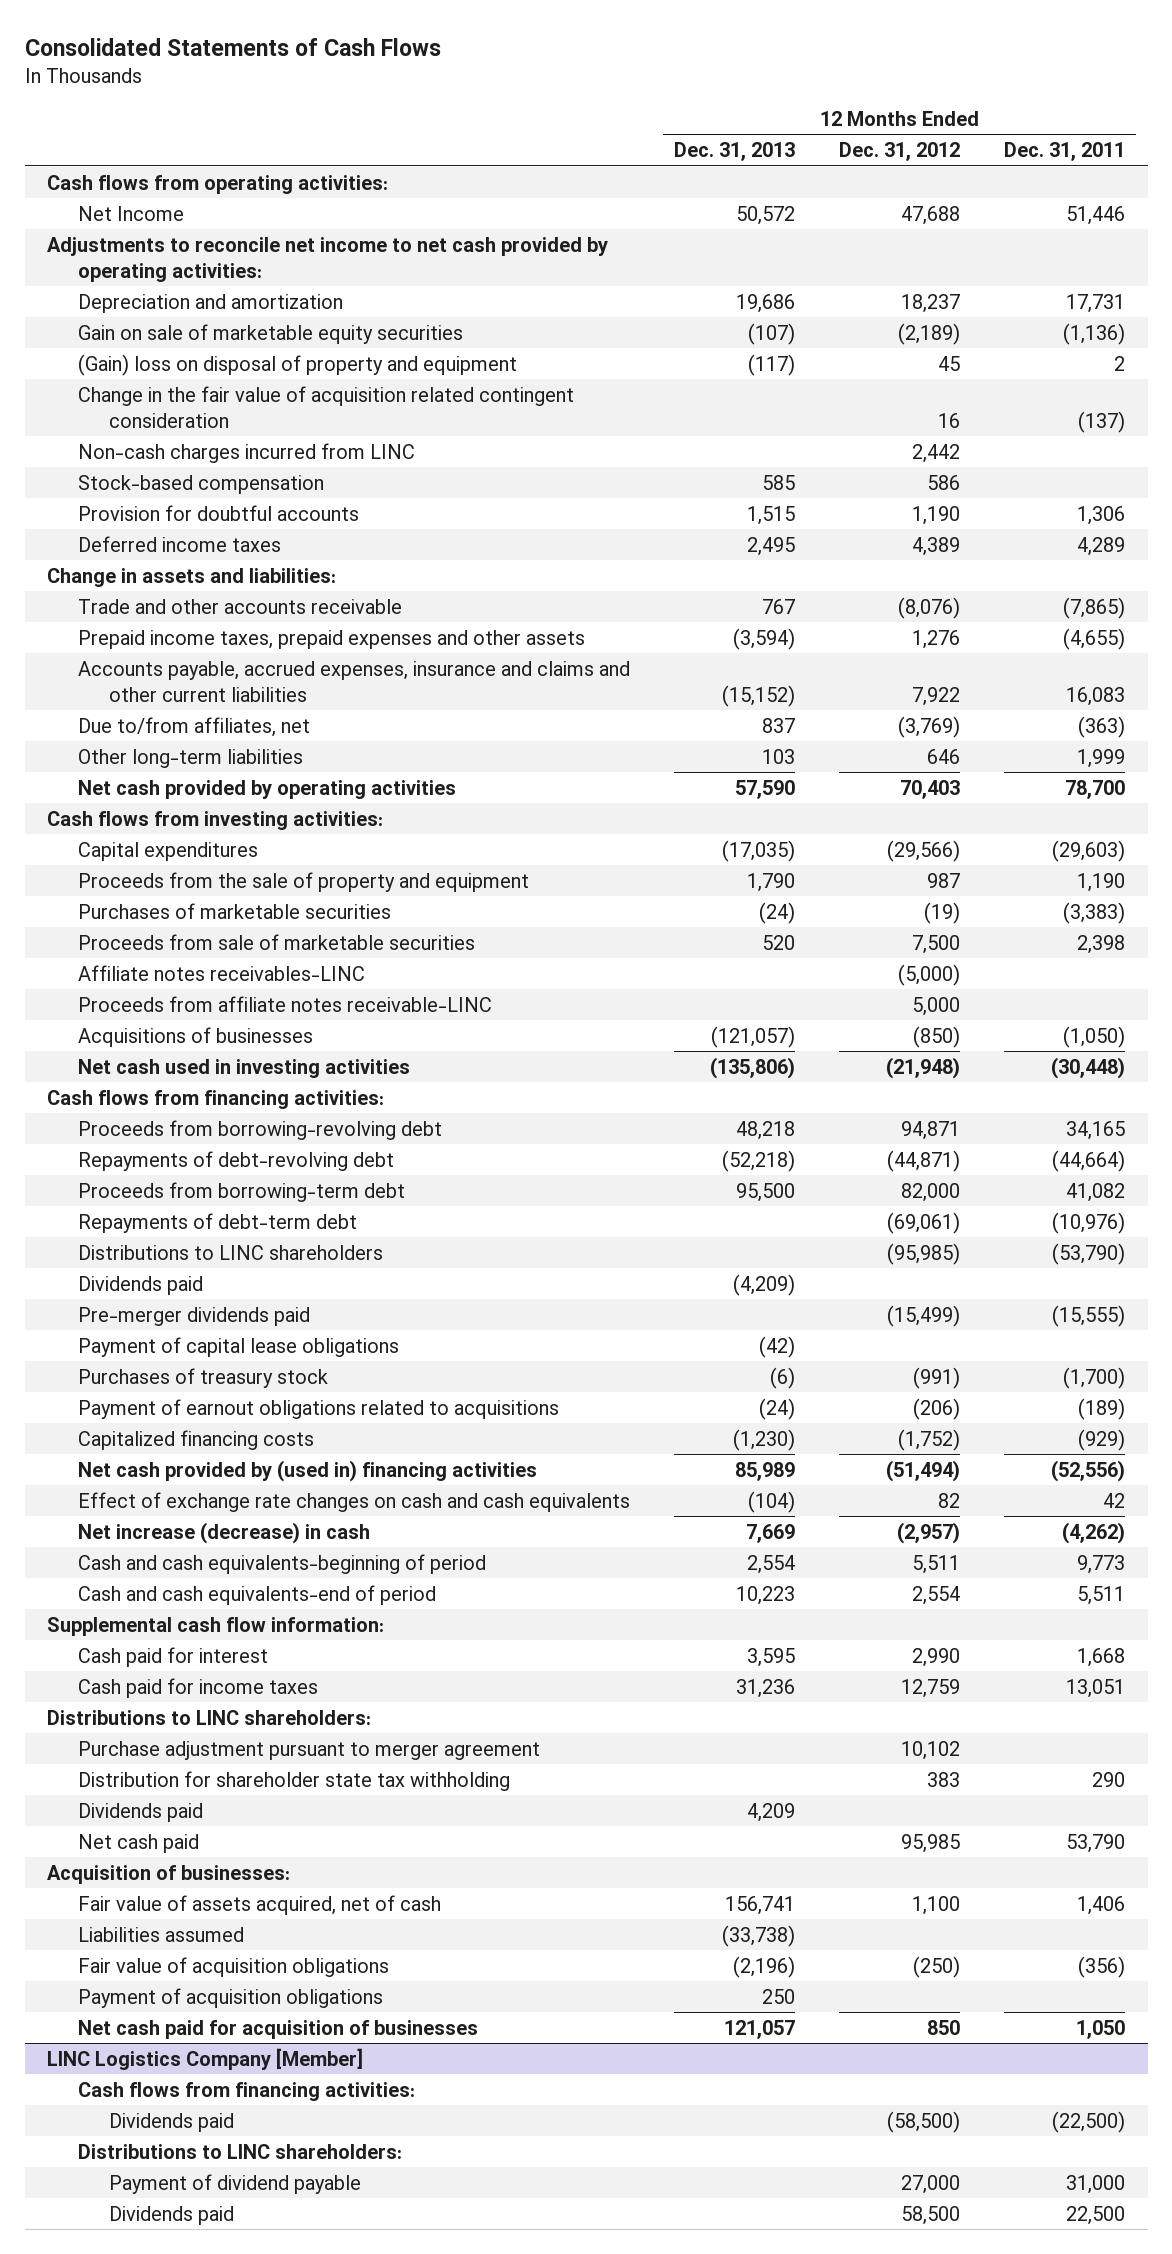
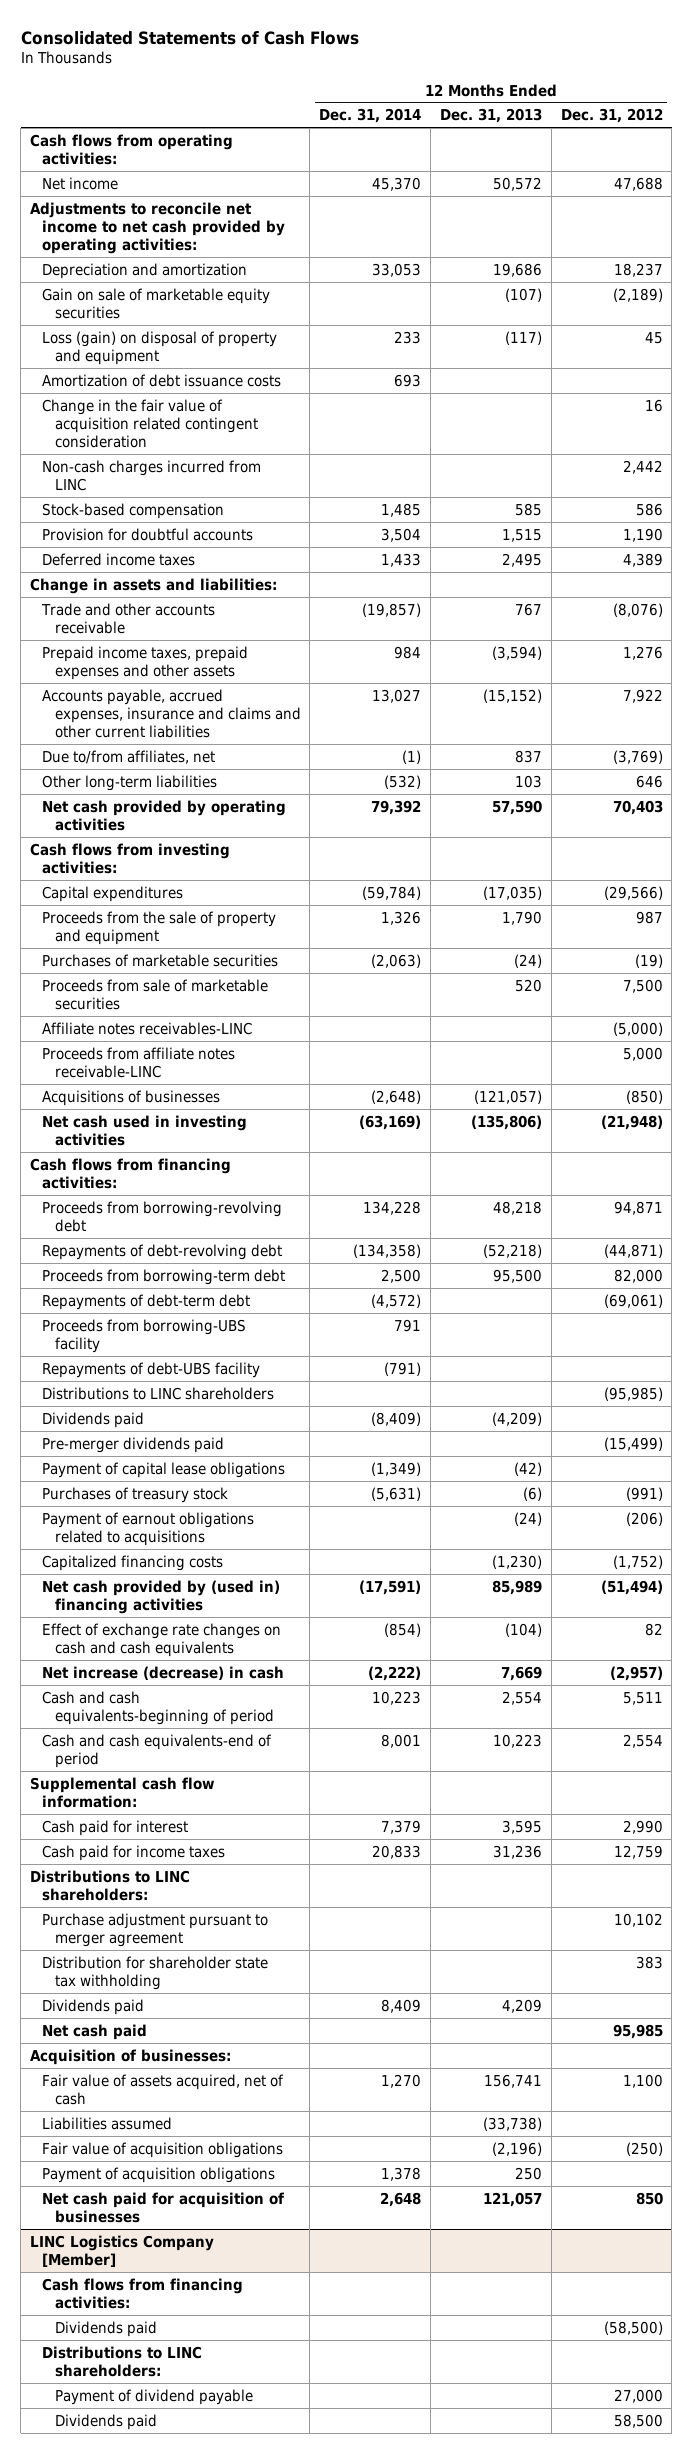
- | 12 Months Ended Dec. 31, 2013 | 12 Months Ended Dec. 31, 2012 | 12 Months Ended Dec. 31, 2011
+ | 12 Months Ended Dec. 31, 2014 | 12 Months Ended Dec. 31, 2013 | 12 Months Ended Dec. 31, 2012
- Net Income | 50,572 | 47,688 | 51,446
+ Net income | 45,370 | 50,572 | 47,688
- (Gain) loss on disposal of property and equipment | (117) | 45 | 2
+ Loss (gain) on disposal of property and equipment | 233 | (117) | 45
+ Amortization of debt issuance costs | 693 | |
+ Proceeds from borrowing-UBS facility | 791 | |
+ Repayments of debt-UBS facility | (791) | |

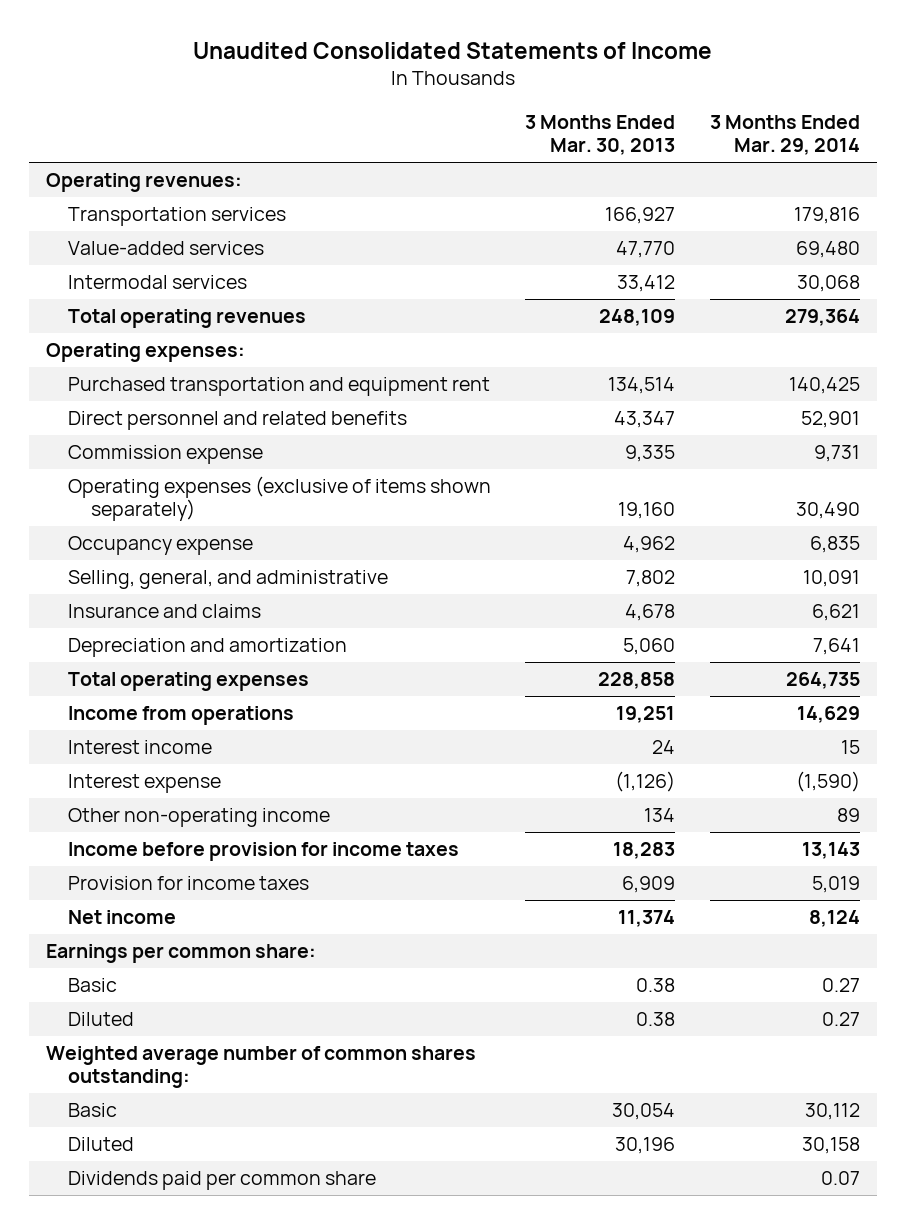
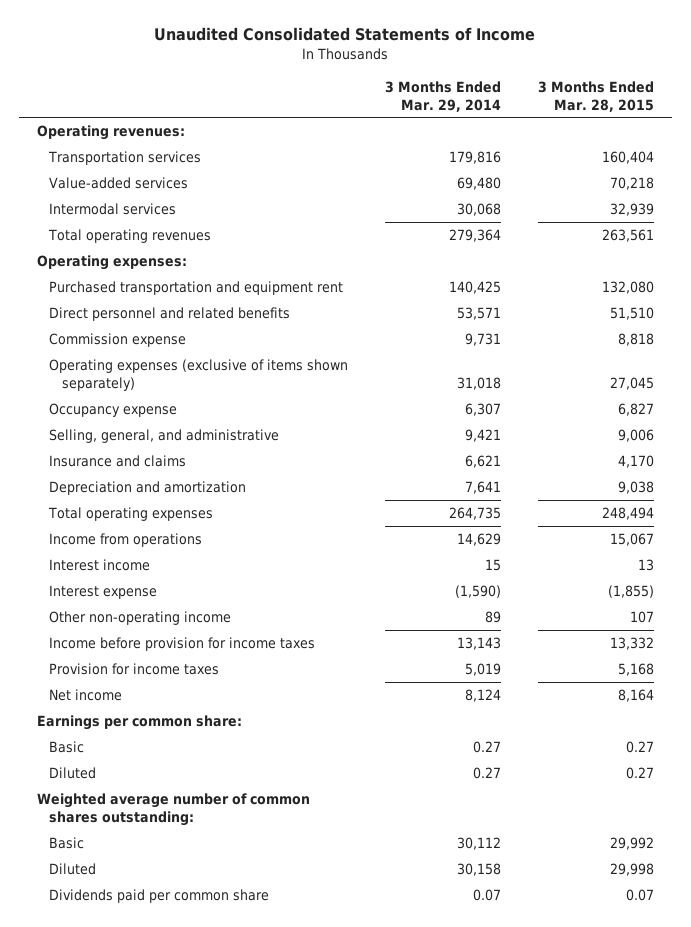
- | 3 Months Ended Mar. 30, 2013 | 3 Months Ended Mar. 29, 2014
+ | 3 Months Ended Mar. 29, 2014 | 3 Months Ended Mar. 28, 2015
- Direct personnel and related benefits | 43,347 | 52,901
+ Direct personnel and related benefits | 53,571 | 51,510
- Operating expenses (exclusive of items shown separately) | 19,160 | 30,490
- Occupancy expense | 4,962 | 6,835
- Selling, general, and administrative | 7,802 | 10,091
+ Operating expenses (exclusive of items shown separately) | 31,018 | 27,045
+ Occupancy expense | 6,307 | 6,827
+ Selling, general, and administrative | 9,421 | 9,006

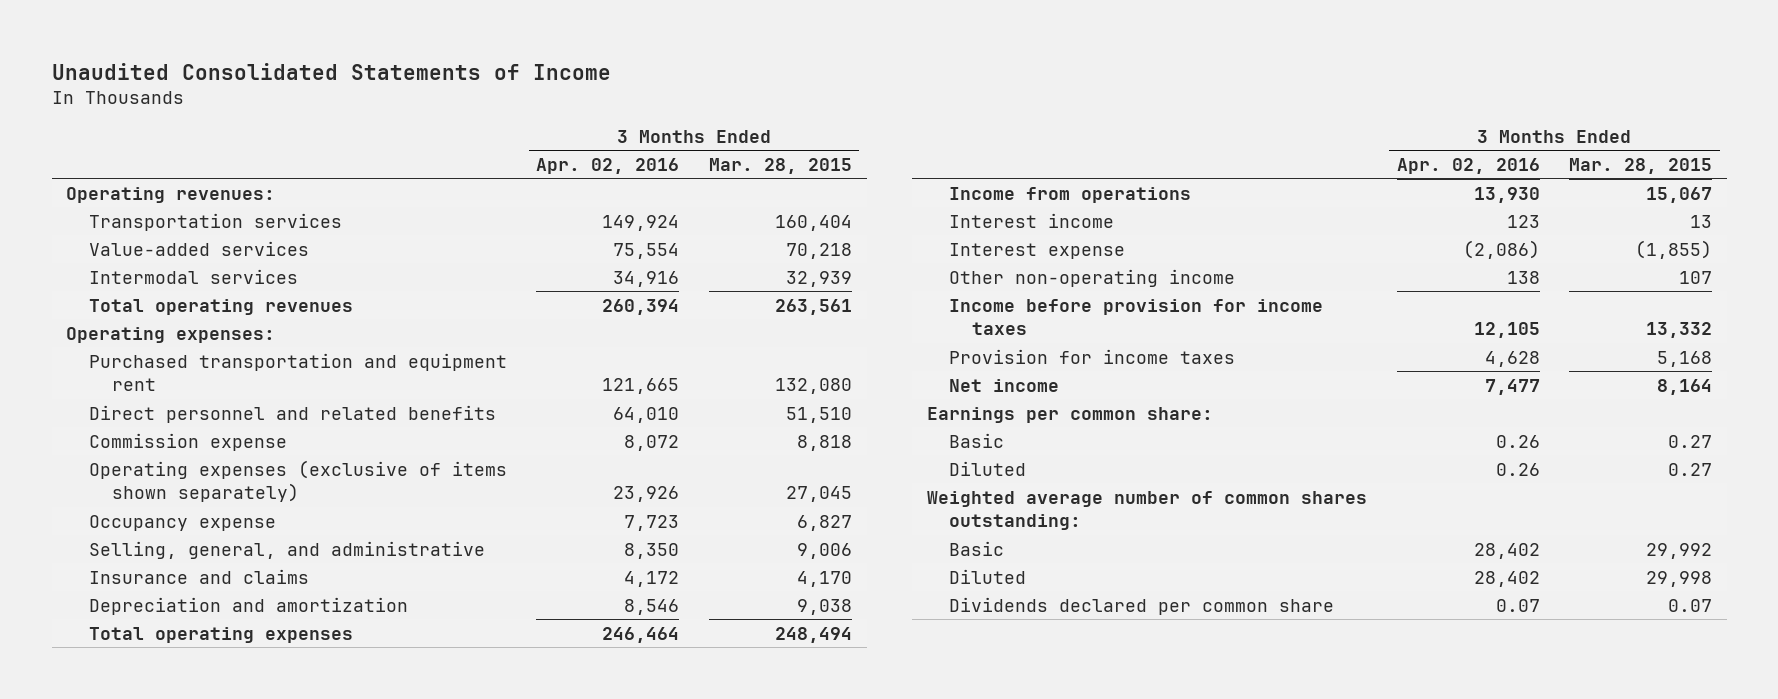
- | 3 Months Ended Mar. 29, 2014 | 3 Months Ended Mar. 28, 2015
+ | 3 Months Ended Apr. 02, 2016 | 3 Months Ended Mar. 28, 2015
- Dividends paid per common share | 0.07 | 0.07
+ Dividends declared per common share | 0.07 | 0.07

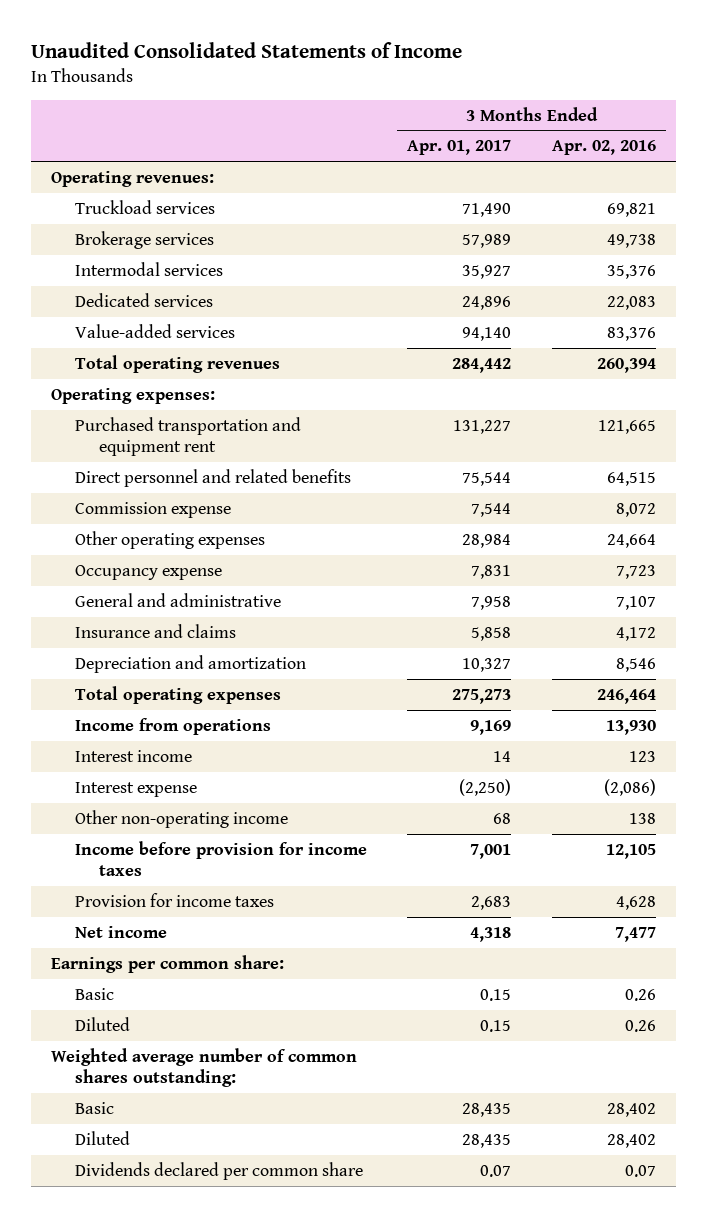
- | 3 Months Ended Apr. 02, 2016 | 3 Months Ended Mar. 28, 2015
+ | 3 Months Ended Apr. 01, 2017 | 3 Months Ended Apr. 02, 2016
- Transportation services | 149,924 | 160,404
- Value-added services | 75,554 | 70,218
- Intermodal services | 34,916 | 32,939
+ Truckload services | 71,490 | 69,821
+ Brokerage services | 57,989 | 49,738
+ Intermodal services | 35,927 | 35,376
+ Dedicated services | 24,896 | 22,083
+ Value-added services | 94,140 | 83,376
- Direct personnel and related benefits | 64,010 | 51,510
+ Direct personnel and related benefits | 75,544 | 64,515
- Operating expenses (exclusive of items shown separately) | 23,926 | 27,045
+ Other operating expenses | 28,984 | 24,664
- Selling, general, and administrative | 8,350 | 9,006
+ General and administrative | 7,958 | 7,107

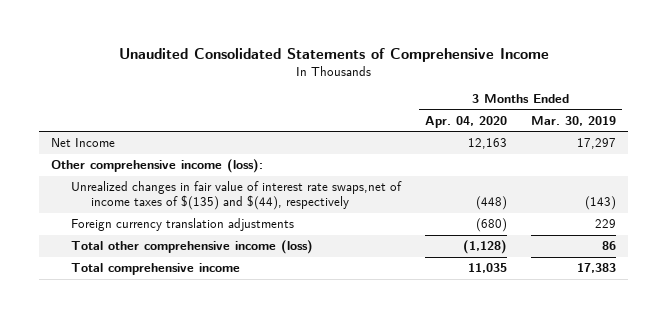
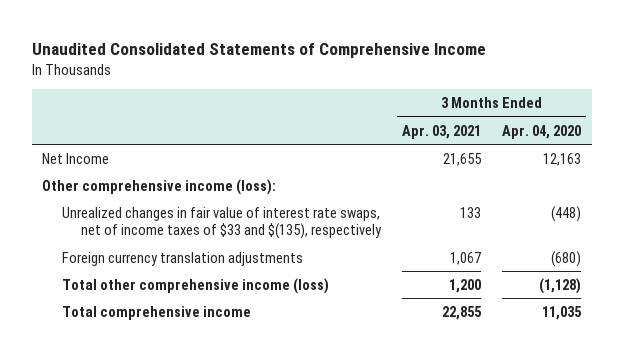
- | 3 Months Ended Apr. 04, 2020 | 3 Months Ended Mar. 30, 2019
+ | 3 Months Ended Apr. 03, 2021 | 3 Months Ended Apr. 04, 2020
- Unrealized changes in fair value of interest rate swaps,net of income taxes of $(135) and $(44), respectively | (448) | (143)
+ Unrealized changes in fair value of interest rate swaps, net of income taxes of $33 and $(135), respectively | 133 | (448)

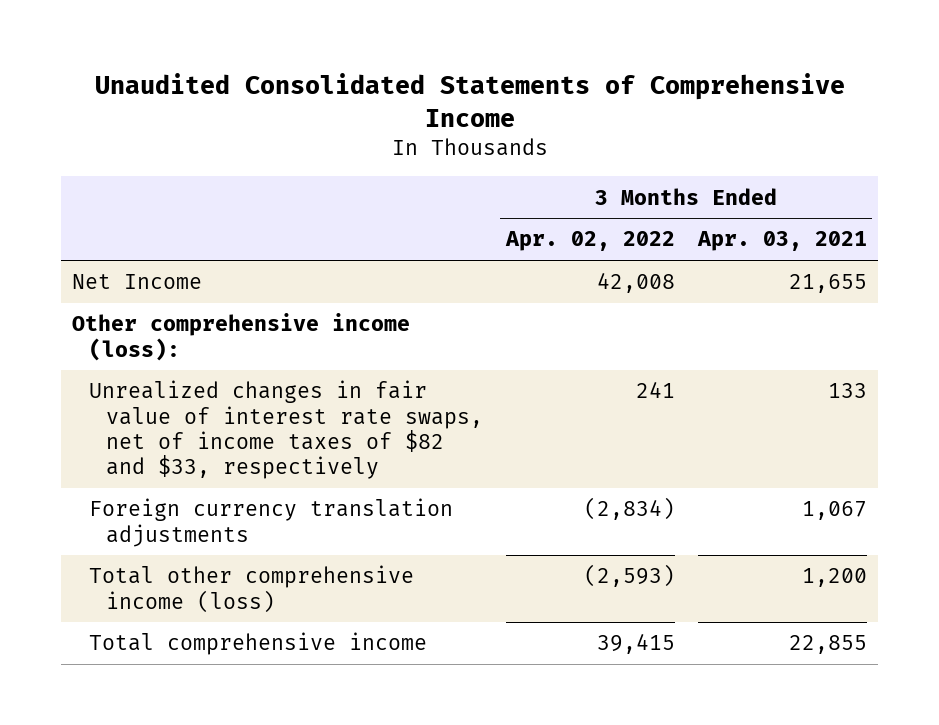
- | 3 Months Ended Apr. 03, 2021 | 3 Months Ended Apr. 04, 2020
+ | 3 Months Ended Apr. 02, 2022 | 3 Months Ended Apr. 03, 2021
- Unrealized changes in fair value of interest rate swaps, net of income taxes of $33 and $(135), respectively | 133 | (448)
+ Unrealized changes in fair value of interest rate swaps, net of income taxes of $82 and $33, respectively | 241 | 133

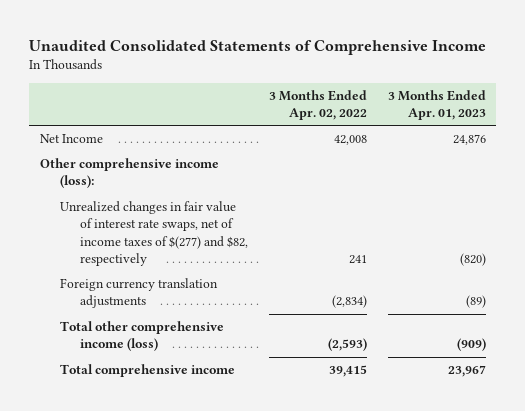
- | 3 Months Ended Apr. 02, 2022 | 3 Months Ended Apr. 03, 2021
+ | 3 Months Ended Apr. 02, 2022 | 3 Months Ended Apr. 01, 2023
- Unrealized changes in fair value of interest rate swaps, net of income taxes of $82 and $33, respectively | 241 | 133
+ Unrealized changes in fair value of interest rate swaps, net of income taxes of $(277) and $82, respectively | 241 | (820)

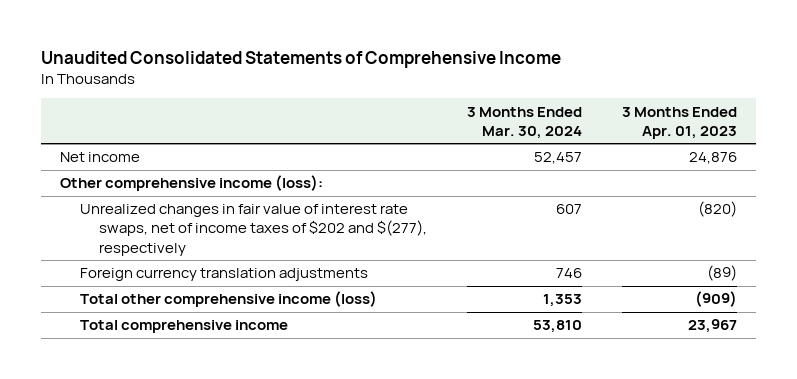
- | 3 Months Ended Apr. 02, 2022 | 3 Months Ended Apr. 01, 2023
+ | 3 Months Ended Mar. 30, 2024 | 3 Months Ended Apr. 01, 2023
- Net Income | 42,008 | 24,876
+ Net income | 52,457 | 24,876
- Unrealized changes in fair value of interest rate swaps, net of income taxes of $(277) and $82, respectively | 241 | (820)
+ Unrealized changes in fair value of interest rate swaps, net of income taxes of $202 and $(277), respectively | 607 | (820)

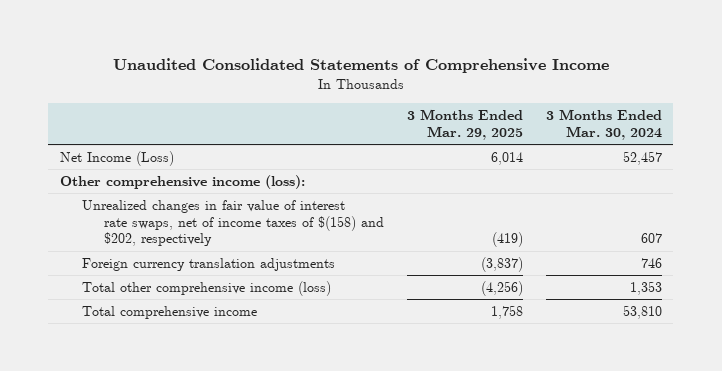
- | 3 Months Ended Mar. 30, 2024 | 3 Months Ended Apr. 01, 2023
+ | 3 Months Ended Mar. 29, 2025 | 3 Months Ended Mar. 30, 2024
- Net income | 52,457 | 24,876
+ Net Income (Loss) | 6,014 | 52,457
- Unrealized changes in fair value of interest rate swaps, net of income taxes of $202 and $(277), respectively | 607 | (820)
+ Unrealized changes in fair value of interest rate swaps, net of income taxes of $(158) and $202, respectively | (419) | 607

